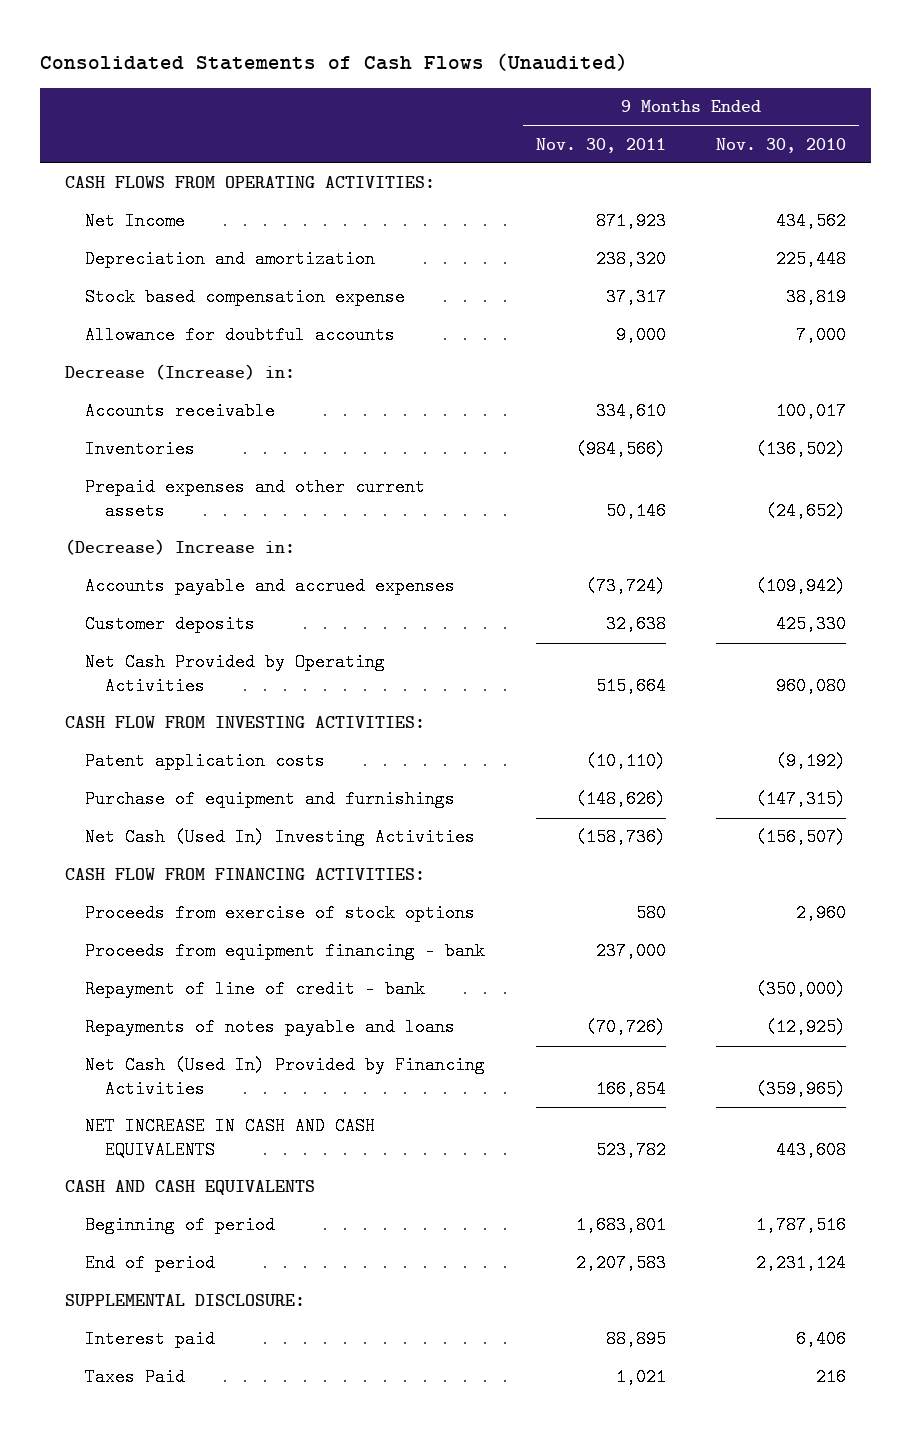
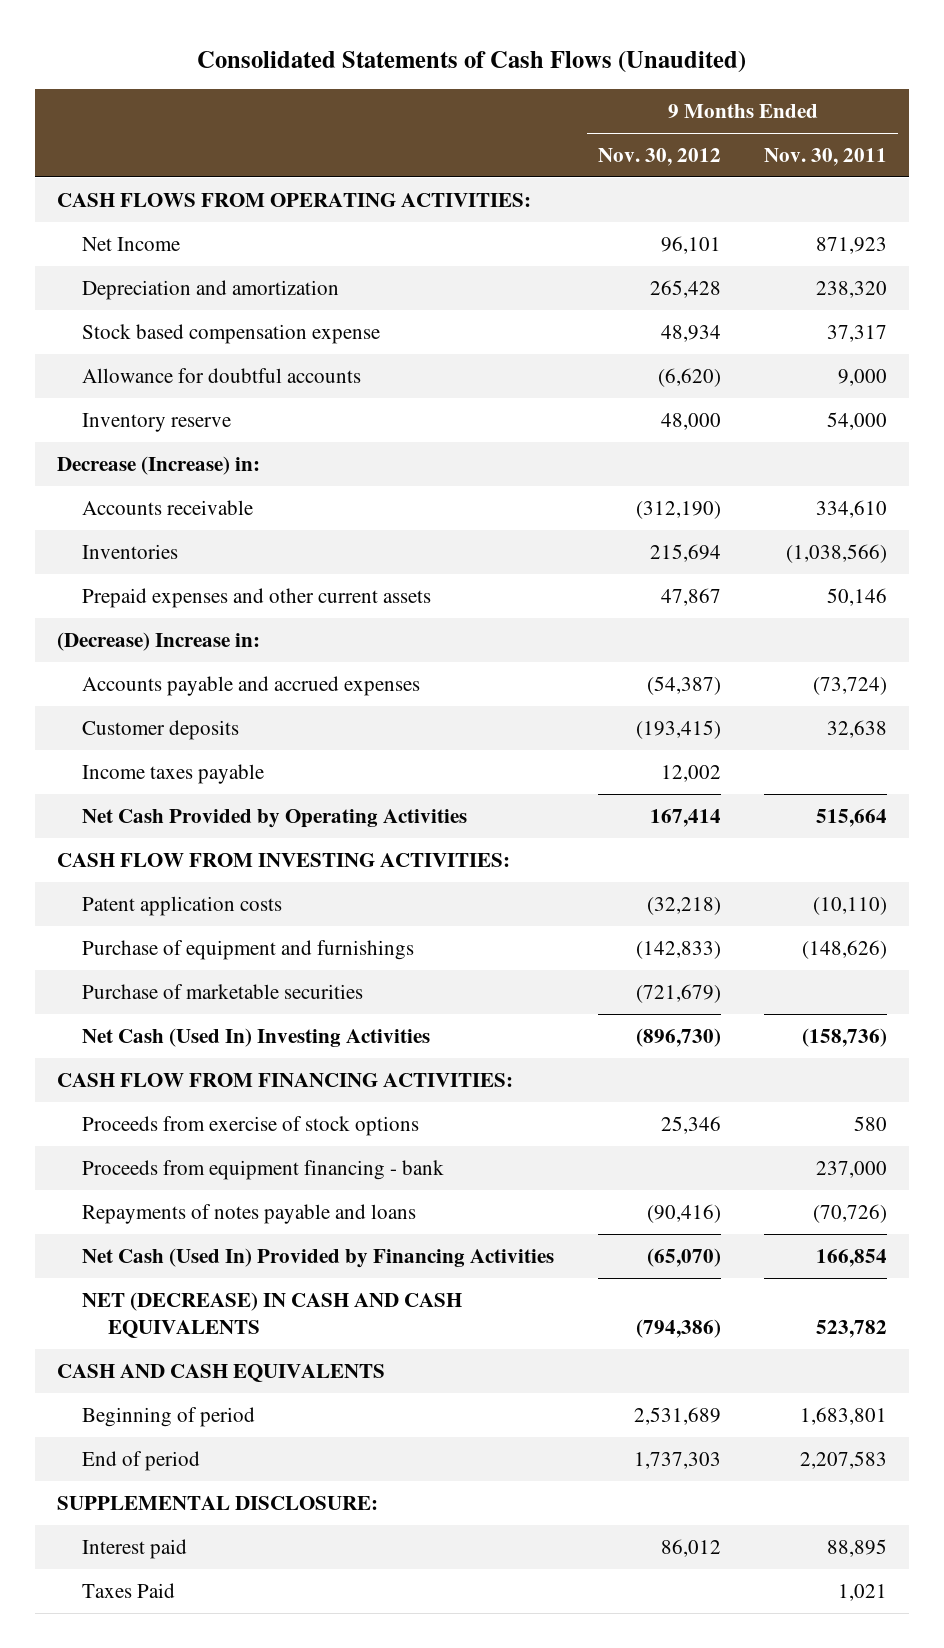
- | 9 Months Ended Nov. 30, 2011 | 9 Months Ended Nov. 30, 2010
+ | 9 Months Ended Nov. 30, 2012 | 9 Months Ended Nov. 30, 2011
+ Inventory reserve | 48,000 | 54,000
- Inventories | (984,566) | (136,502)
+ Inventories | 215,694 | (1,038,566)
+ Income taxes payable | 12,002 |
+ Purchase of marketable securities | (721,679) |
- Repayment of line of credit - bank | | (350,000)
- NET INCREASE IN CASH AND CASH EQUIVALENTS | 523,782 | 443,608
+ NET (DECREASE) IN CASH AND CASH EQUIVALENTS | (794,386) | 523,782

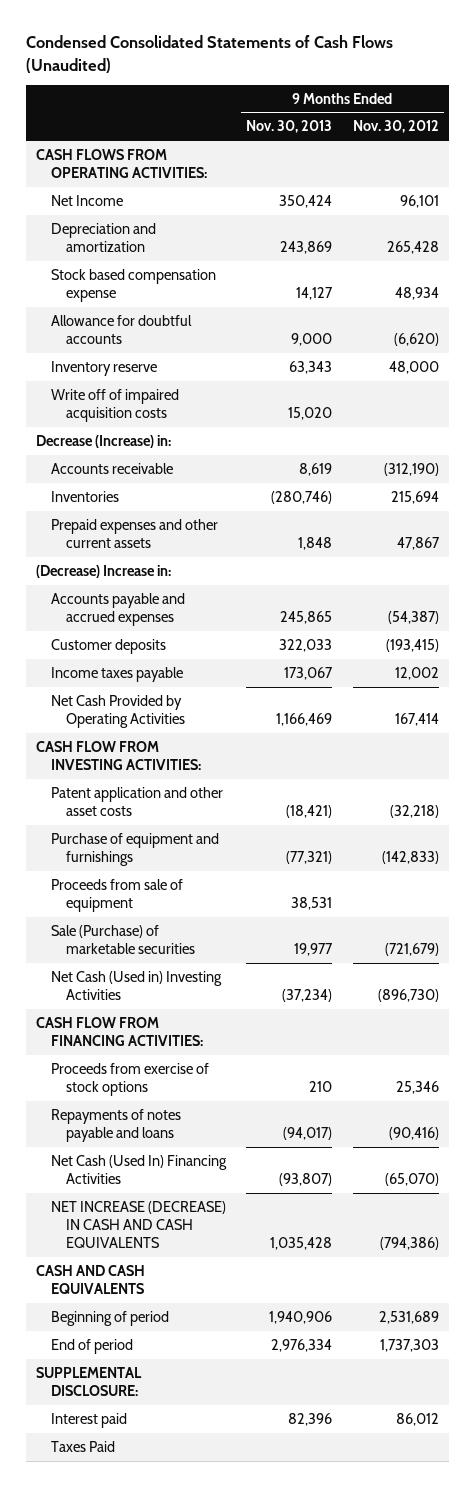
- Consolidated Statements of Cash Flows (Unaudited)
+ Condensed Consolidated Statements of Cash Flows (Unaudited)
- | 9 Months Ended Nov. 30, 2012 | 9 Months Ended Nov. 30, 2011
+ | 9 Months Ended Nov. 30, 2013 | 9 Months Ended Nov. 30, 2012
+ Write off of impaired acquisition costs | 15,020 |
- Patent application costs | (32,218) | (10,110)
+ Patent application and other asset costs | (18,421) | (32,218)
- Purchase of marketable securities | (721,679) |
- Net Cash (Used In) Investing Activities | (896,730) | (158,736)
+ Proceeds from sale of equipment | 38,531 |
+ Sale (Purchase) of marketable securities | 19,977 | (721,679)
+ Net Cash (Used in) Investing Activities | (37,234) | (896,730)
- Proceeds from equipment financing - bank | | 237,000
- Net Cash (Used In) Provided by Financing Activities | (65,070) | 166,854
- NET (DECREASE) IN CASH AND CASH EQUIVALENTS | (794,386) | 523,782
+ Net Cash (Used In) Financing Activities | (93,807) | (65,070)
+ NET INCREASE (DECREASE) IN CASH AND CASH EQUIVALENTS | 1,035,428 | (794,386)

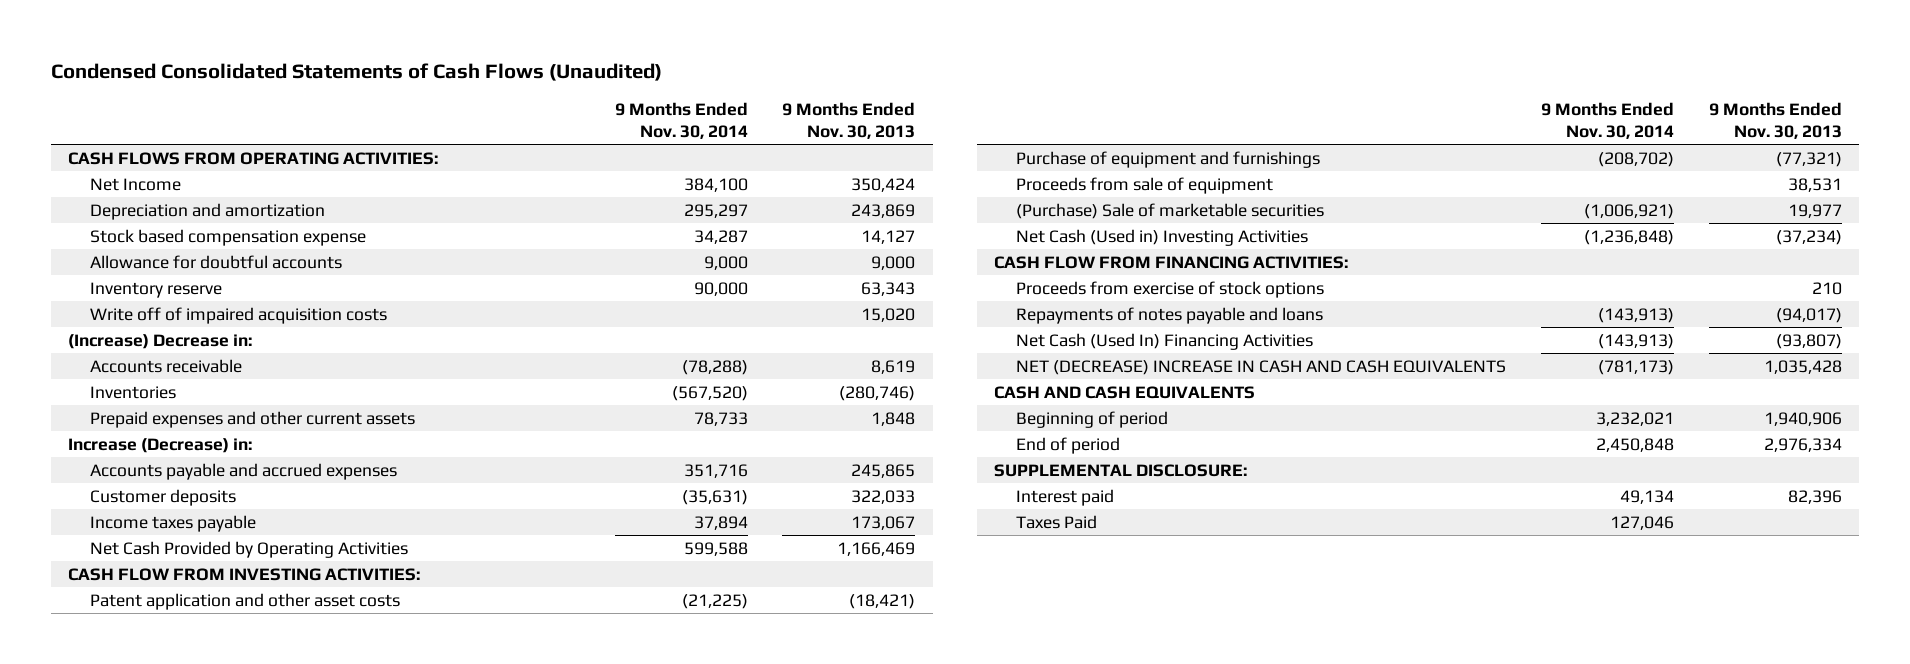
- | 9 Months Ended Nov. 30, 2013 | 9 Months Ended Nov. 30, 2012
+ | 9 Months Ended Nov. 30, 2014 | 9 Months Ended Nov. 30, 2013
- Decrease (Increase) in:
+ (Increase) Decrease in:
- (Decrease) Increase in:
+ Increase (Decrease) in:
- Sale (Purchase) of marketable securities | 19,977 | (721,679)
+ (Purchase) Sale of marketable securities | (1,006,921) | 19,977
- NET INCREASE (DECREASE) IN CASH AND CASH EQUIVALENTS | 1,035,428 | (794,386)
+ NET (DECREASE) INCREASE IN CASH AND CASH EQUIVALENTS | (781,173) | 1,035,428

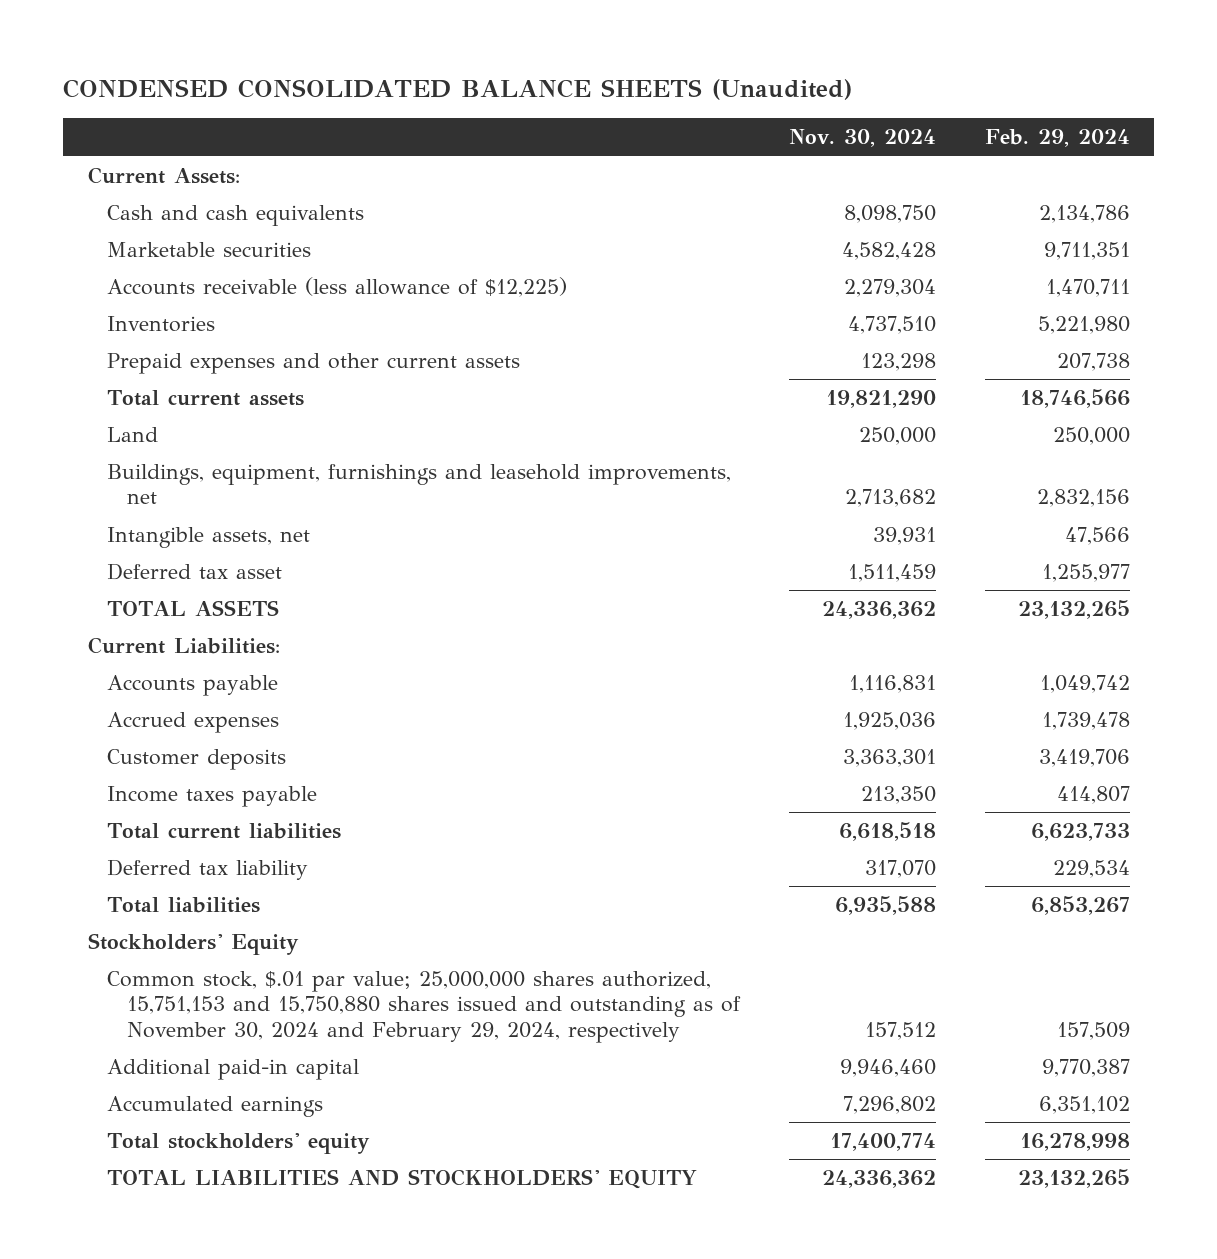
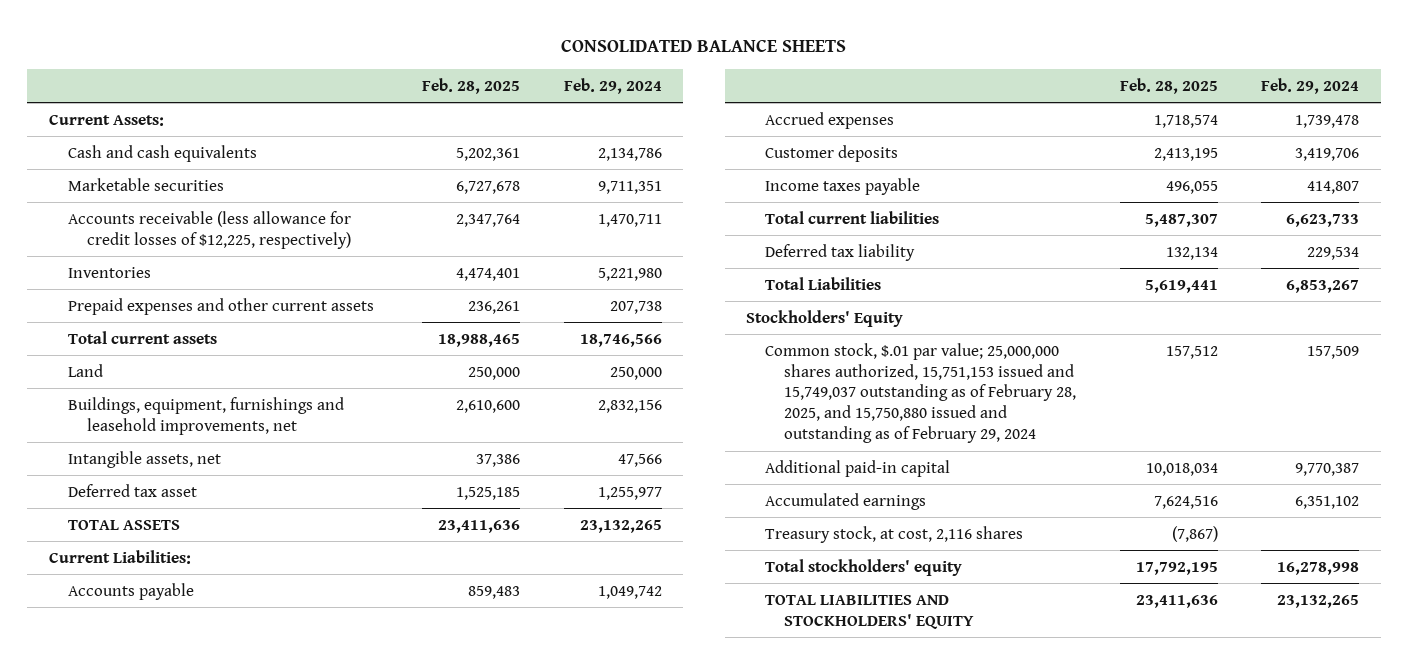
- CONDENSED CONSOLIDATED BALANCE SHEETS (Unaudited)
+ CONSOLIDATED BALANCE SHEETS
- | Nov. 30, 2024 | Feb. 29, 2024
+ | Feb. 28, 2025 | Feb. 29, 2024
- Accounts receivable (less allowance of $12,225) | 2,279,304 | 1,470,711
+ Accounts receivable (less allowance for credit losses of $12,225, respectively) | 2,347,764 | 1,470,711
- Total liabilities | 6,935,588 | 6,853,267
+ Total Liabilities | 5,619,441 | 6,853,267
- Common stock, $.01 par value; 25,000,000 shares authorized, 15,751,153 and 15,750,880 shares issued and outstanding as of November 30, 2024 and February 29, 2024, respectively | 157,512 | 157,509
+ Common stock, $.01 par value; 25,000,000 shares authorized, 15,751,153 issued and 15,749,037 outstanding as of February 28, 2025, and 15,750,880 issued and outstanding as of February 29, 2024 | 157,512 | 157,509
+ Treasury stock, at cost, 2,116 shares | (7,867) |

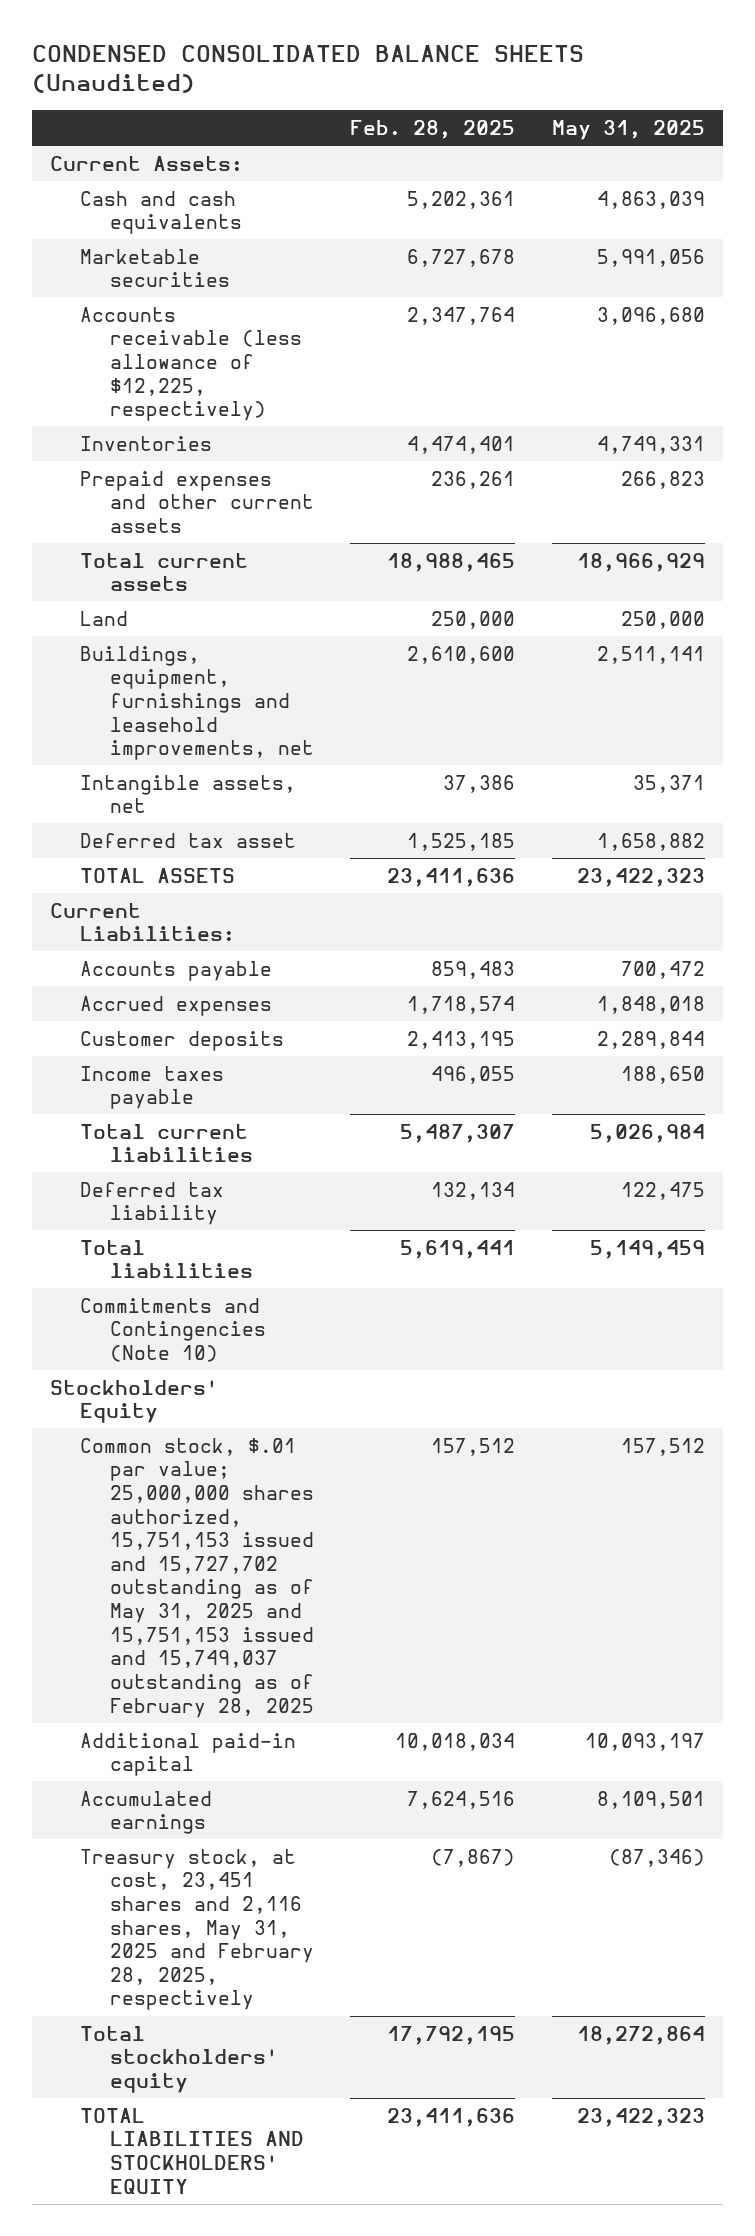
- CONSOLIDATED BALANCE SHEETS
+ CONDENSED CONSOLIDATED BALANCE SHEETS (Unaudited)
- | Feb. 28, 2025 | Feb. 29, 2024
+ | Feb. 28, 2025 | May 31, 2025
- Accounts receivable (less allowance for credit losses of $12,225, respectively) | 2,347,764 | 1,470,711
+ Accounts receivable (less allowance of $12,225, respectively) | 2,347,764 | 3,096,680
- Total Liabilities | 5,619,441 | 6,853,267
+ Total liabilities | 5,619,441 | 5,149,459
+ Commitments and Contingencies (Note 10)
- Common stock, $.01 par value; 25,000,000 shares authorized, 15,751,153 issued and 15,749,037 outstanding as of February 28, 2025, and 15,750,880 issued and outstanding as of February 29, 2024 | 157,512 | 157,509
+ Common stock, $.01 par value; 25,000,000 shares authorized, 15,751,153 issued and 15,727,702 outstanding as of May 31, 2025 and 15,751,153 issued and 15,749,037 outstanding as of February 28, 2025 | 157,512 | 157,512
- Treasury stock, at cost, 2,116 shares | (7,867) |
+ Treasury stock, at cost, 23,451 shares and 2,116 shares, May 31, 2025 and February 28, 2025, respectively | (7,867) | (87,346)

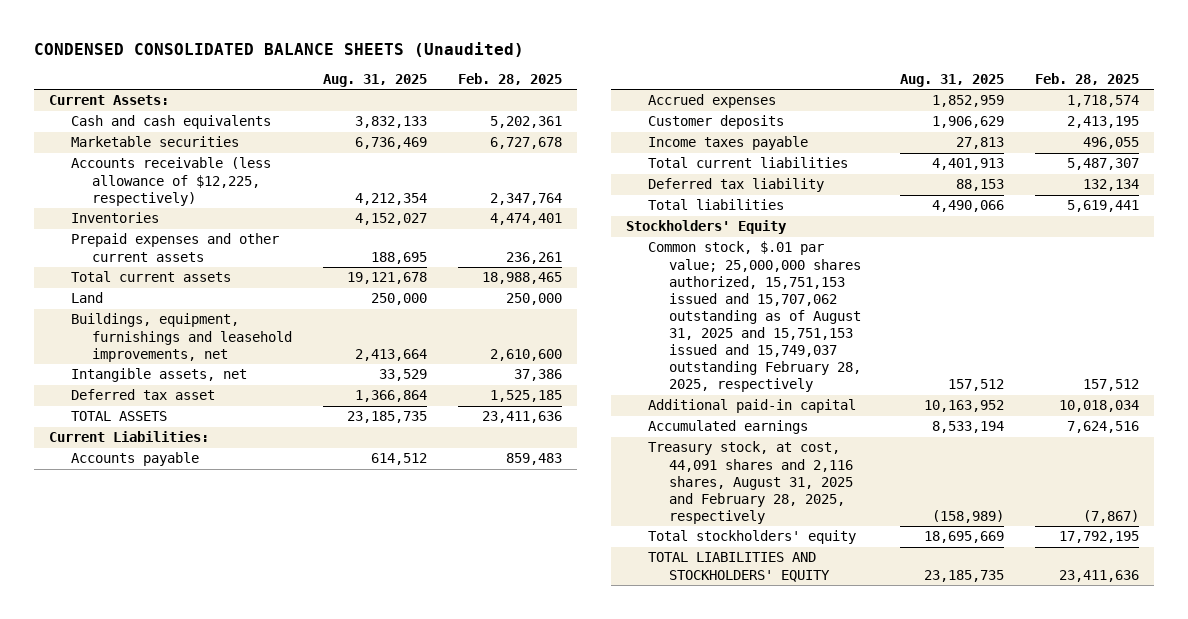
- | Feb. 28, 2025 | May 31, 2025
+ | Aug. 31, 2025 | Feb. 28, 2025
- Commitments and Contingencies (Note 10)
- Common stock, $.01 par value; 25,000,000 shares authorized, 15,751,153 issued and 15,727,702 outstanding as of May 31, 2025 and 15,751,153 issued and 15,749,037 outstanding as of February 28, 2025 | 157,512 | 157,512
+ Common stock, $.01 par value; 25,000,000 shares authorized, 15,751,153 issued and 15,707,062 outstanding as of August 31, 2025 and 15,751,153 issued and 15,749,037 outstanding February 28, 2025, respectively | 157,512 | 157,512
- Treasury stock, at cost, 23,451 shares and 2,116 shares, May 31, 2025 and February 28, 2025, respectively | (7,867) | (87,346)
+ Treasury stock, at cost, 44,091 shares and 2,116 shares, August 31, 2025 and February 28, 2025, respectively | (158,989) | (7,867)

